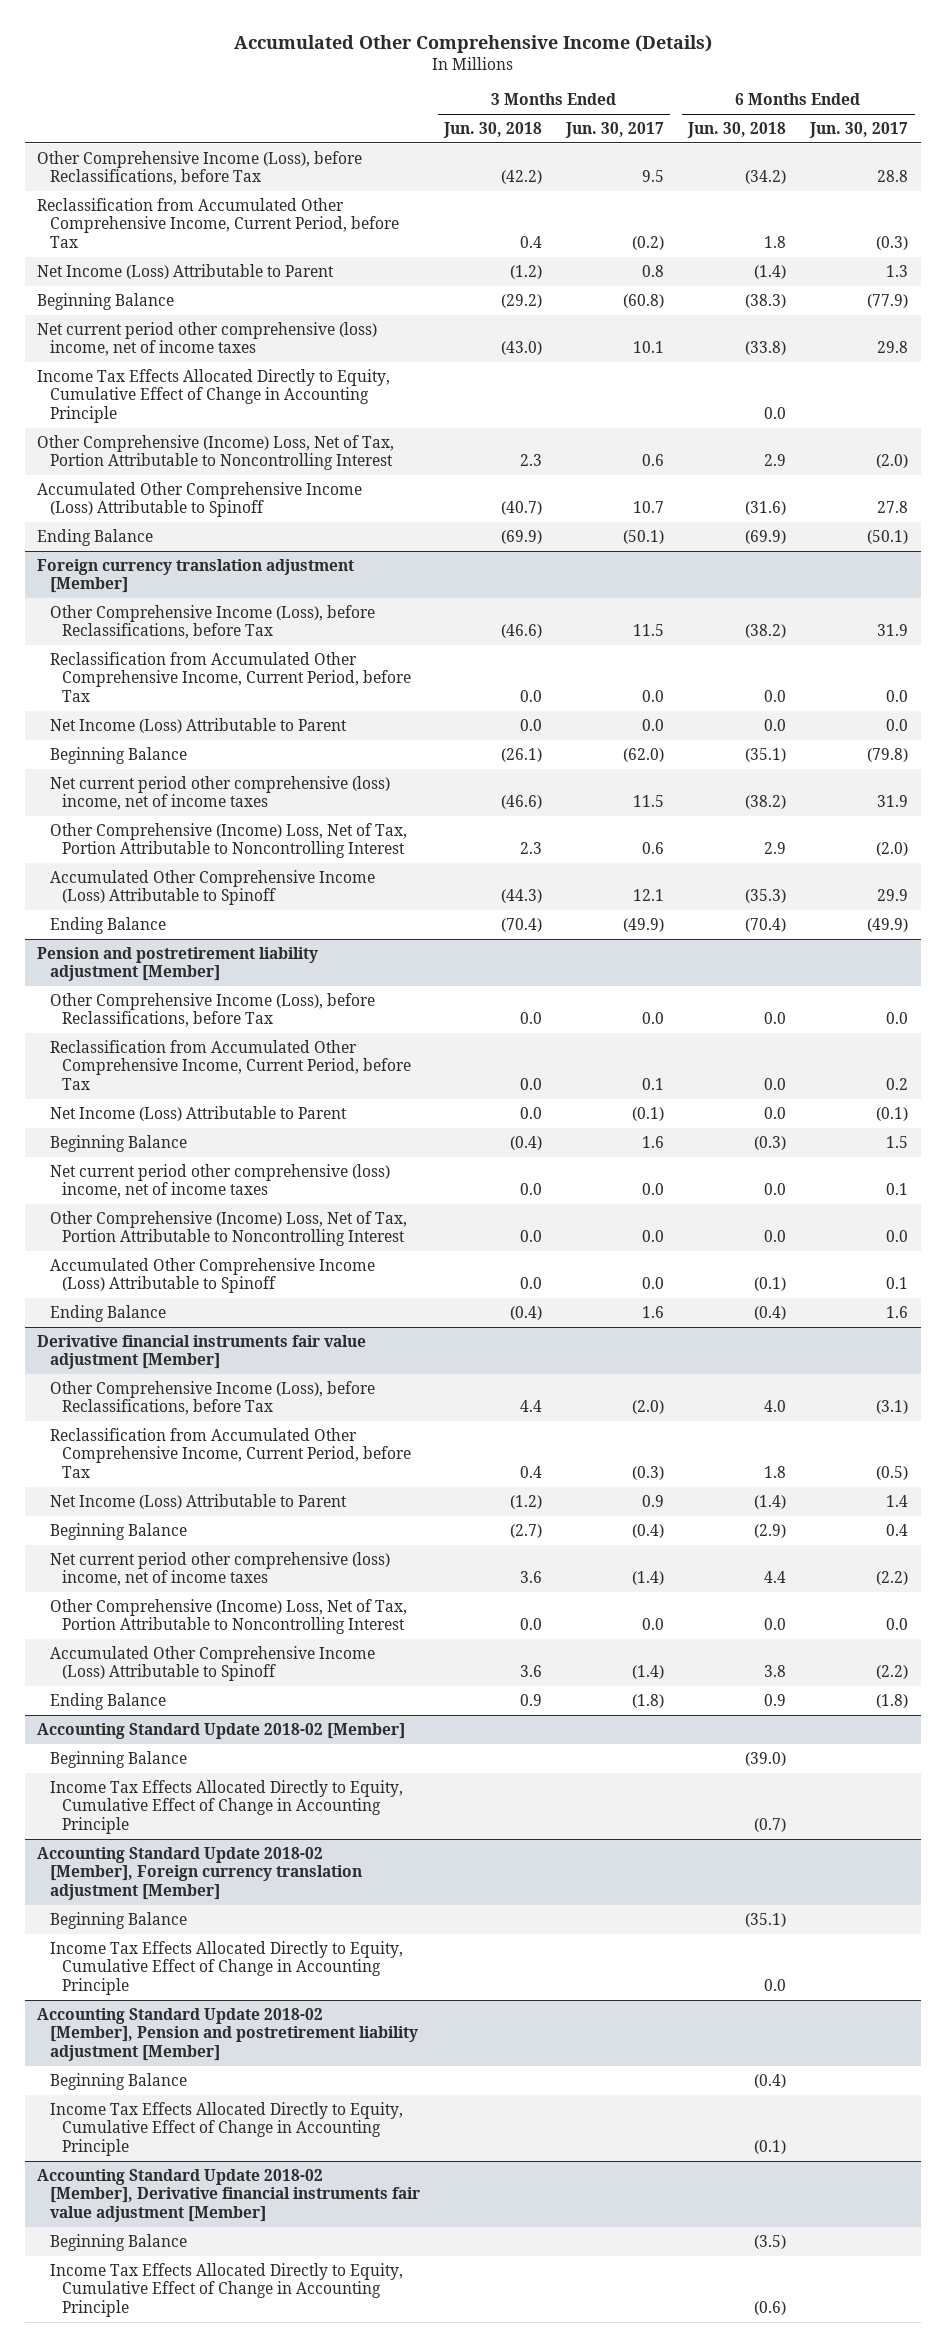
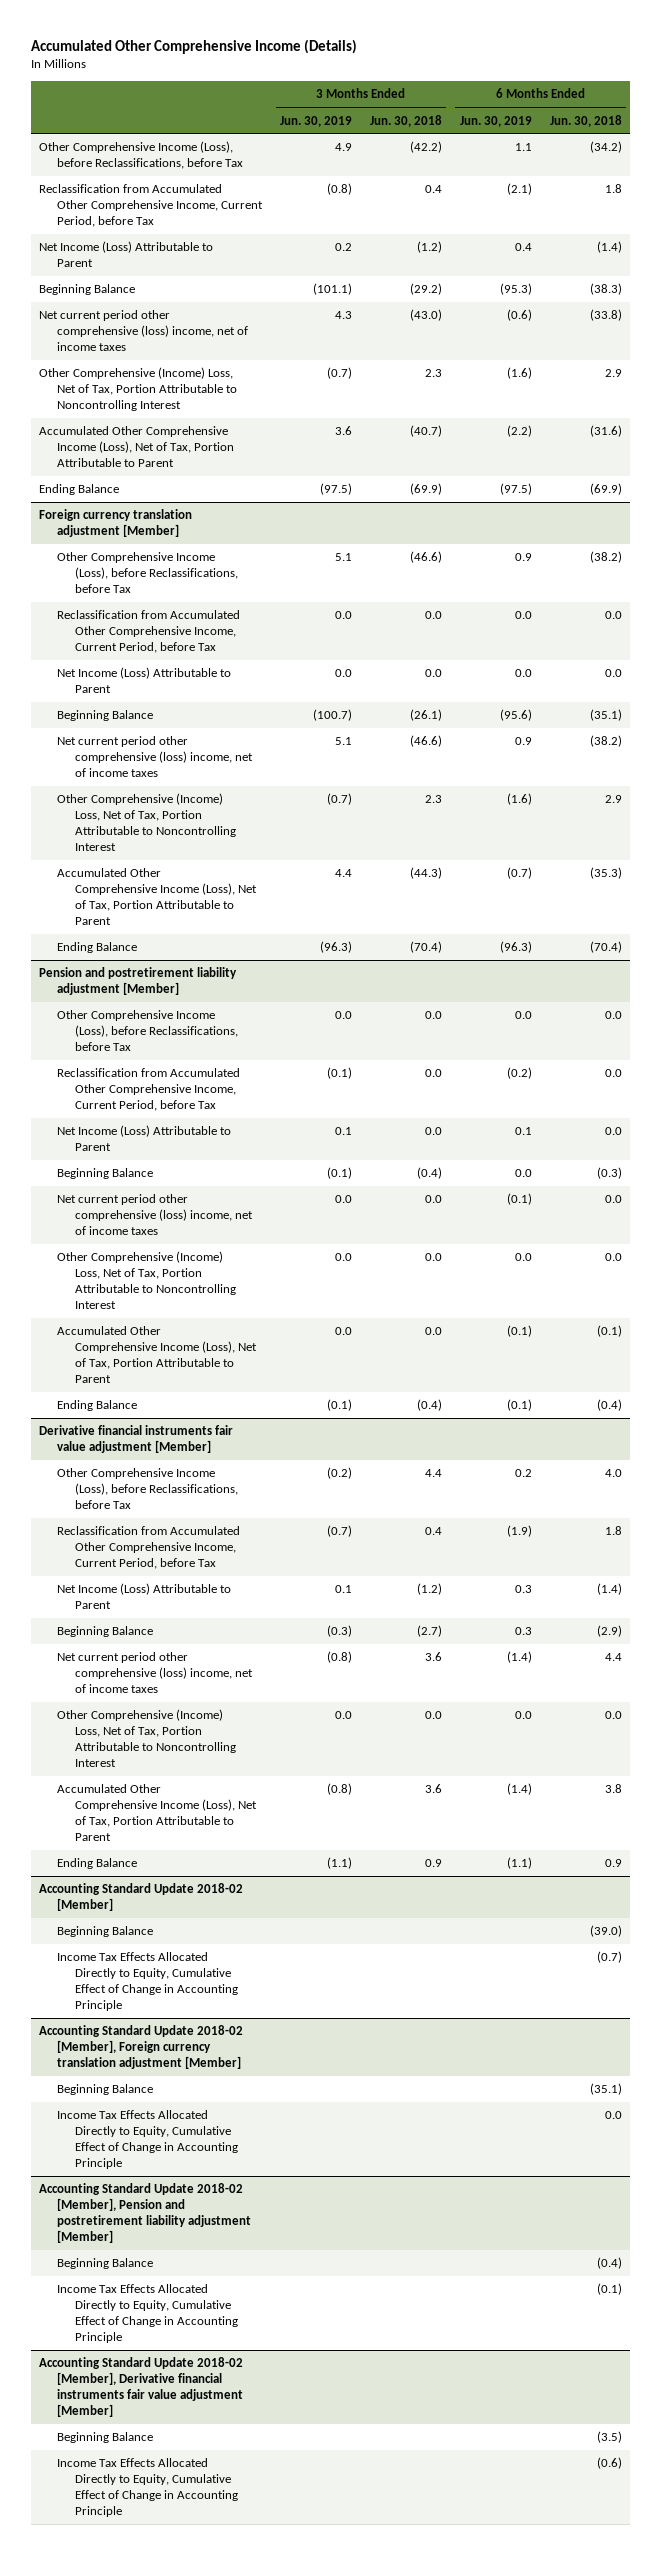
- | 3 Months Ended Jun. 30, 2018 | 3 Months Ended Jun. 30, 2017 | 6 Months Ended Jun. 30, 2018 | 6 Months Ended Jun. 30, 2017
+ | 3 Months Ended Jun. 30, 2019 | 3 Months Ended Jun. 30, 2018 | 6 Months Ended Jun. 30, 2019 | 6 Months Ended Jun. 30, 2018
- Income Tax Effects Allocated Directly to Equity, Cumulative Effect of Change in Accounting Principle | | | 0.0 |
- Accumulated Other Comprehensive Income (Loss) Attributable to Spinoff | (40.7) | 10.7 | (31.6) | 27.8
+ Accumulated Other Comprehensive Income (Loss), Net of Tax, Portion Attributable to Parent | 3.6 | (40.7) | (2.2) | (31.6)
@ Foreign currency translation adjustment [Member]
- Accumulated Other Comprehensive Income (Loss) Attributable to Spinoff | (44.3) | 12.1 | (35.3) | 29.9
+ Accumulated Other Comprehensive Income (Loss), Net of Tax, Portion Attributable to Parent | 4.4 | (44.3) | (0.7) | (35.3)
@ Pension and postretirement liability adjustment [Member]
- Accumulated Other Comprehensive Income (Loss) Attributable to Spinoff | 0.0 | 0.0 | (0.1) | 0.1
+ Accumulated Other Comprehensive Income (Loss), Net of Tax, Portion Attributable to Parent | 0.0 | 0.0 | (0.1) | (0.1)
@ Derivative financial instruments fair value adjustment [Member]
- Accumulated Other Comprehensive Income (Loss) Attributable to Spinoff | 3.6 | (1.4) | 3.8 | (2.2)
+ Accumulated Other Comprehensive Income (Loss), Net of Tax, Portion Attributable to Parent | (0.8) | 3.6 | (1.4) | 3.8

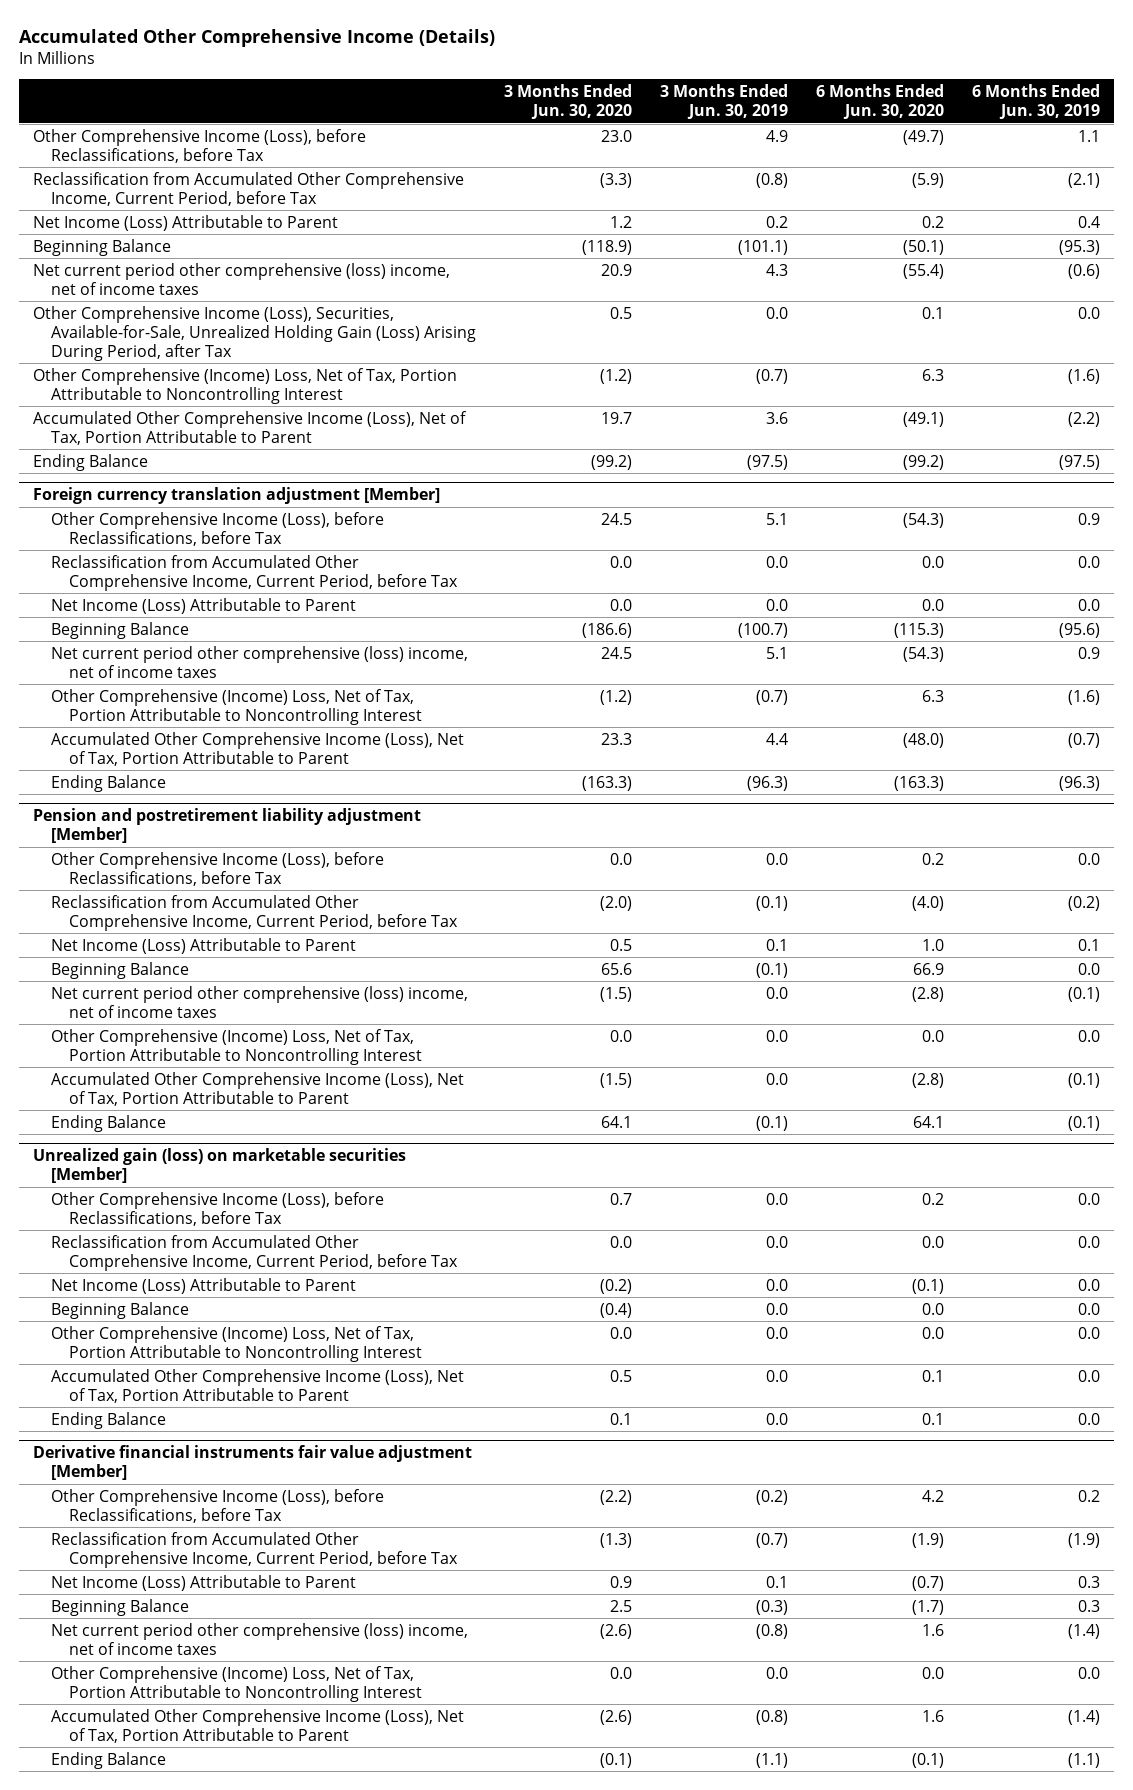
- | 3 Months Ended Jun. 30, 2019 | 3 Months Ended Jun. 30, 2018 | 6 Months Ended Jun. 30, 2019 | 6 Months Ended Jun. 30, 2018
+ | 3 Months Ended Jun. 30, 2020 | 3 Months Ended Jun. 30, 2019 | 6 Months Ended Jun. 30, 2020 | 6 Months Ended Jun. 30, 2019
+ Other Comprehensive Income (Loss), Securities, Available-for-Sale, Unrealized Holding Gain (Loss) Arising During Period, after Tax | 0.5 | 0.0 | 0.1 | 0.0
+ Unrealized gain (loss) on marketable securities [Member]
+ Other Comprehensive Income (Loss), before Reclassifications, before Tax | 0.7 | 0.0 | 0.2 | 0.0
+ Reclassification from Accumulated Other Comprehensive Income, Current Period, before Tax | 0.0 | 0.0 | 0.0 | 0.0
+ Net Income (Loss) Attributable to Parent | (0.2) | 0.0 | (0.1) | 0.0
+ Beginning Balance | (0.4) | 0.0 | 0.0 | 0.0
+ Other Comprehensive (Income) Loss, Net of Tax, Portion Attributable to Noncontrolling Interest | 0.0 | 0.0 | 0.0 | 0.0
+ Accumulated Other Comprehensive Income (Loss), Net of Tax, Portion Attributable to Parent | 0.5 | 0.0 | 0.1 | 0.0
+ Ending Balance | 0.1 | 0.0 | 0.1 | 0.0
- Accounting Standard Update 2018-02 [Member]
- Beginning Balance | | | | (39.0)
- Income Tax Effects Allocated Directly to Equity, Cumulative Effect of Change in Accounting Principle | | | | (0.7)
- Accounting Standard Update 2018-02 [Member], Foreign currency translation adjustment [Member]
- Beginning Balance | | | | (35.1)
- Income Tax Effects Allocated Directly to Equity, Cumulative Effect of Change in Accounting Principle | | | | 0.0
- Accounting Standard Update 2018-02 [Member], Pension and postretirement liability adjustment [Member]
- Beginning Balance | | | | (0.4)
- Income Tax Effects Allocated Directly to Equity, Cumulative Effect of Change in Accounting Principle | | | | (0.1)
- Accounting Standard Update 2018-02 [Member], Derivative financial instruments fair value adjustment [Member]
- Beginning Balance | | | | (3.5)
- Income Tax Effects Allocated Directly to Equity, Cumulative Effect of Change in Accounting Principle | | | | (0.6)

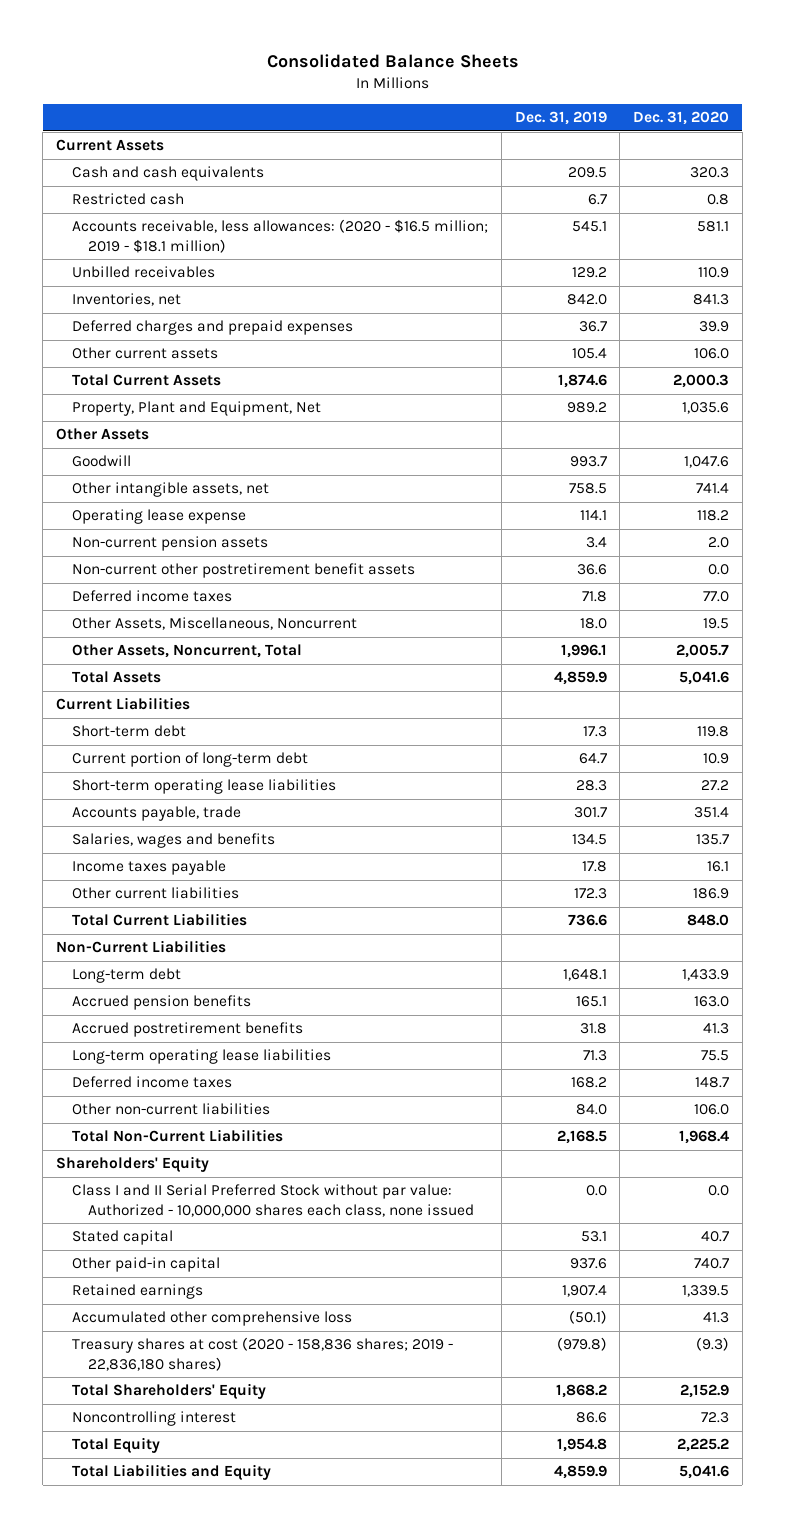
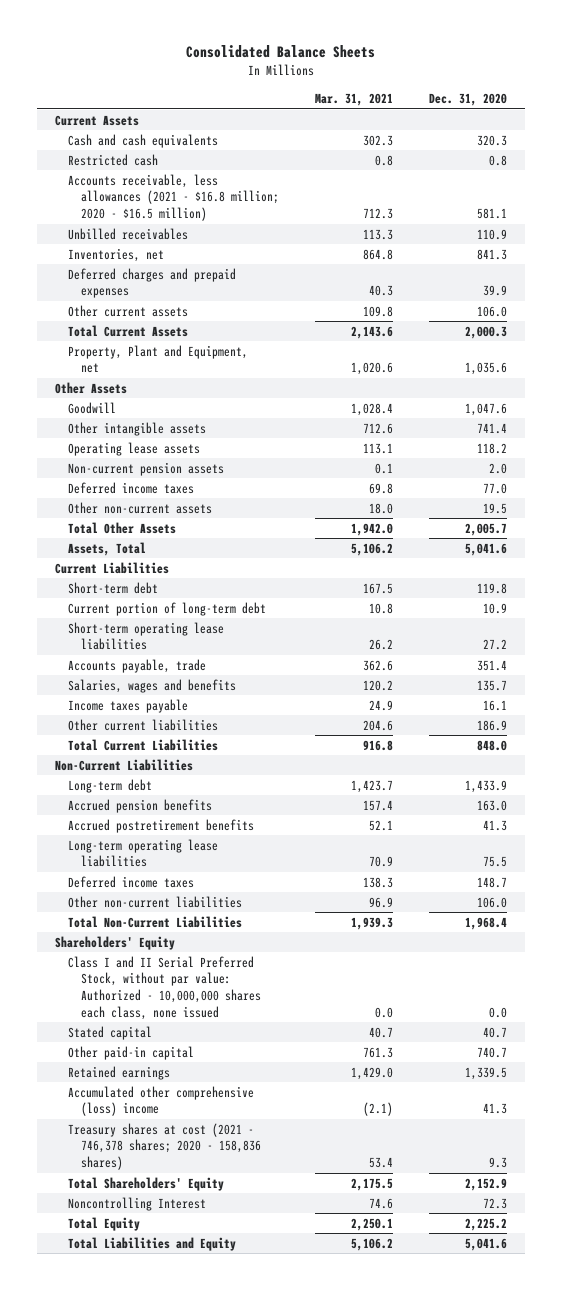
- | Dec. 31, 2019 | Dec. 31, 2020
+ | Mar. 31, 2021 | Dec. 31, 2020
- Accounts receivable, less allowances: (2020 - $16.5 million; 2019 - $18.1 million) | 545.1 | 581.1
+ Accounts receivable, less allowances (2021 - $16.8 million; 2020 - $16.5 million) | 712.3 | 581.1
- Property, Plant and Equipment, Net | 989.2 | 1,035.6
+ Property, Plant and Equipment, net | 1,020.6 | 1,035.6
- Other intangible assets, net | 758.5 | 741.4
- Operating lease expense | 114.1 | 118.2
+ Other intangible assets | 712.6 | 741.4
+ Operating lease assets | 113.1 | 118.2
- Non-current other postretirement benefit assets | 36.6 | 0.0
- Other Assets, Miscellaneous, Noncurrent | 18.0 | 19.5
- Other Assets, Noncurrent, Total | 1,996.1 | 2,005.7
- Total Assets | 4,859.9 | 5,041.6
+ Other non-current assets | 18.0 | 19.5
+ Total Other Assets | 1,942.0 | 2,005.7
+ Assets, Total | 5,106.2 | 5,041.6
- Class I and II Serial Preferred Stock without par value: Authorized - 10,000,000 shares each class, none issued | 0.0 | 0.0
+ Class I and II Serial Preferred Stock, without par value: Authorized - 10,000,000 shares each class, none issued | 0.0 | 0.0
- Accumulated other comprehensive loss | (50.1) | 41.3
- Treasury shares at cost (2020 - 158,836 shares; 2019 - 22,836,180 shares) | (979.8) | (9.3)
+ Accumulated other comprehensive (loss) income | (2.1) | 41.3
+ Treasury shares at cost (2021 - 746,378 shares; 2020 - 158,836 shares) | 53.4 | 9.3
- Noncontrolling interest | 86.6 | 72.3
+ Noncontrolling Interest | 74.6 | 72.3

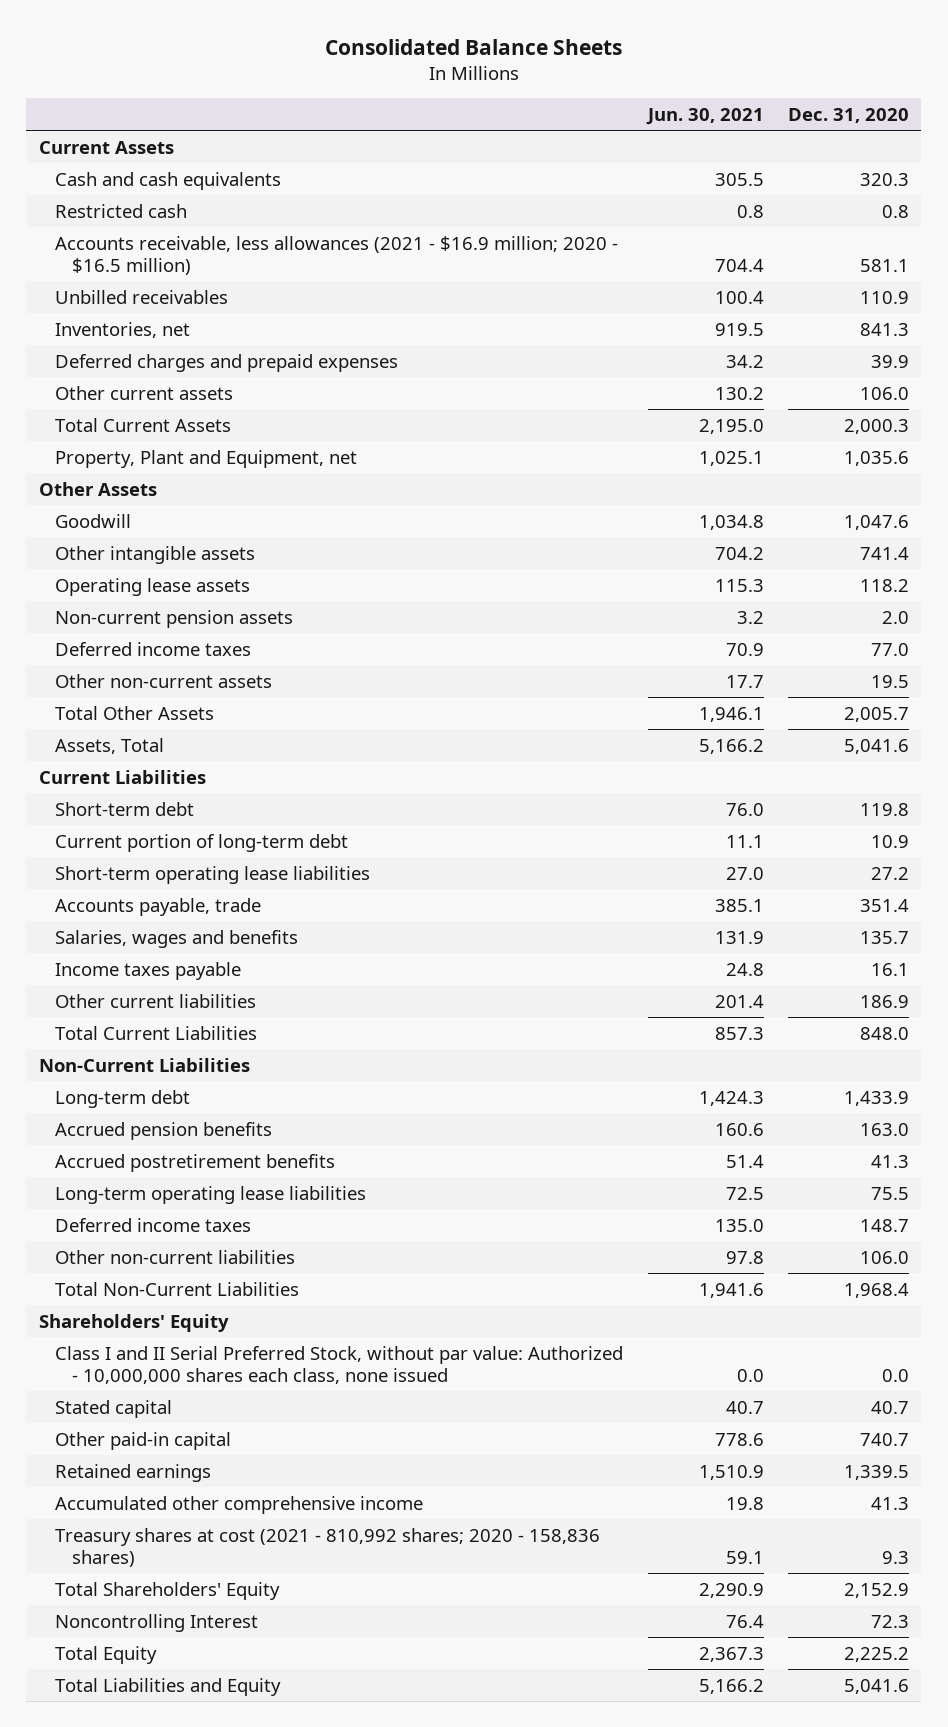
- | Mar. 31, 2021 | Dec. 31, 2020
+ | Jun. 30, 2021 | Dec. 31, 2020
- Accounts receivable, less allowances (2021 - $16.8 million; 2020 - $16.5 million) | 712.3 | 581.1
+ Accounts receivable, less allowances (2021 - $16.9 million; 2020 - $16.5 million) | 704.4 | 581.1
- Accumulated other comprehensive (loss) income | (2.1) | 41.3
- Treasury shares at cost (2021 - 746,378 shares; 2020 - 158,836 shares) | 53.4 | 9.3
+ Accumulated other comprehensive income | 19.8 | 41.3
+ Treasury shares at cost (2021 - 810,992 shares; 2020 - 158,836 shares) | 59.1 | 9.3

